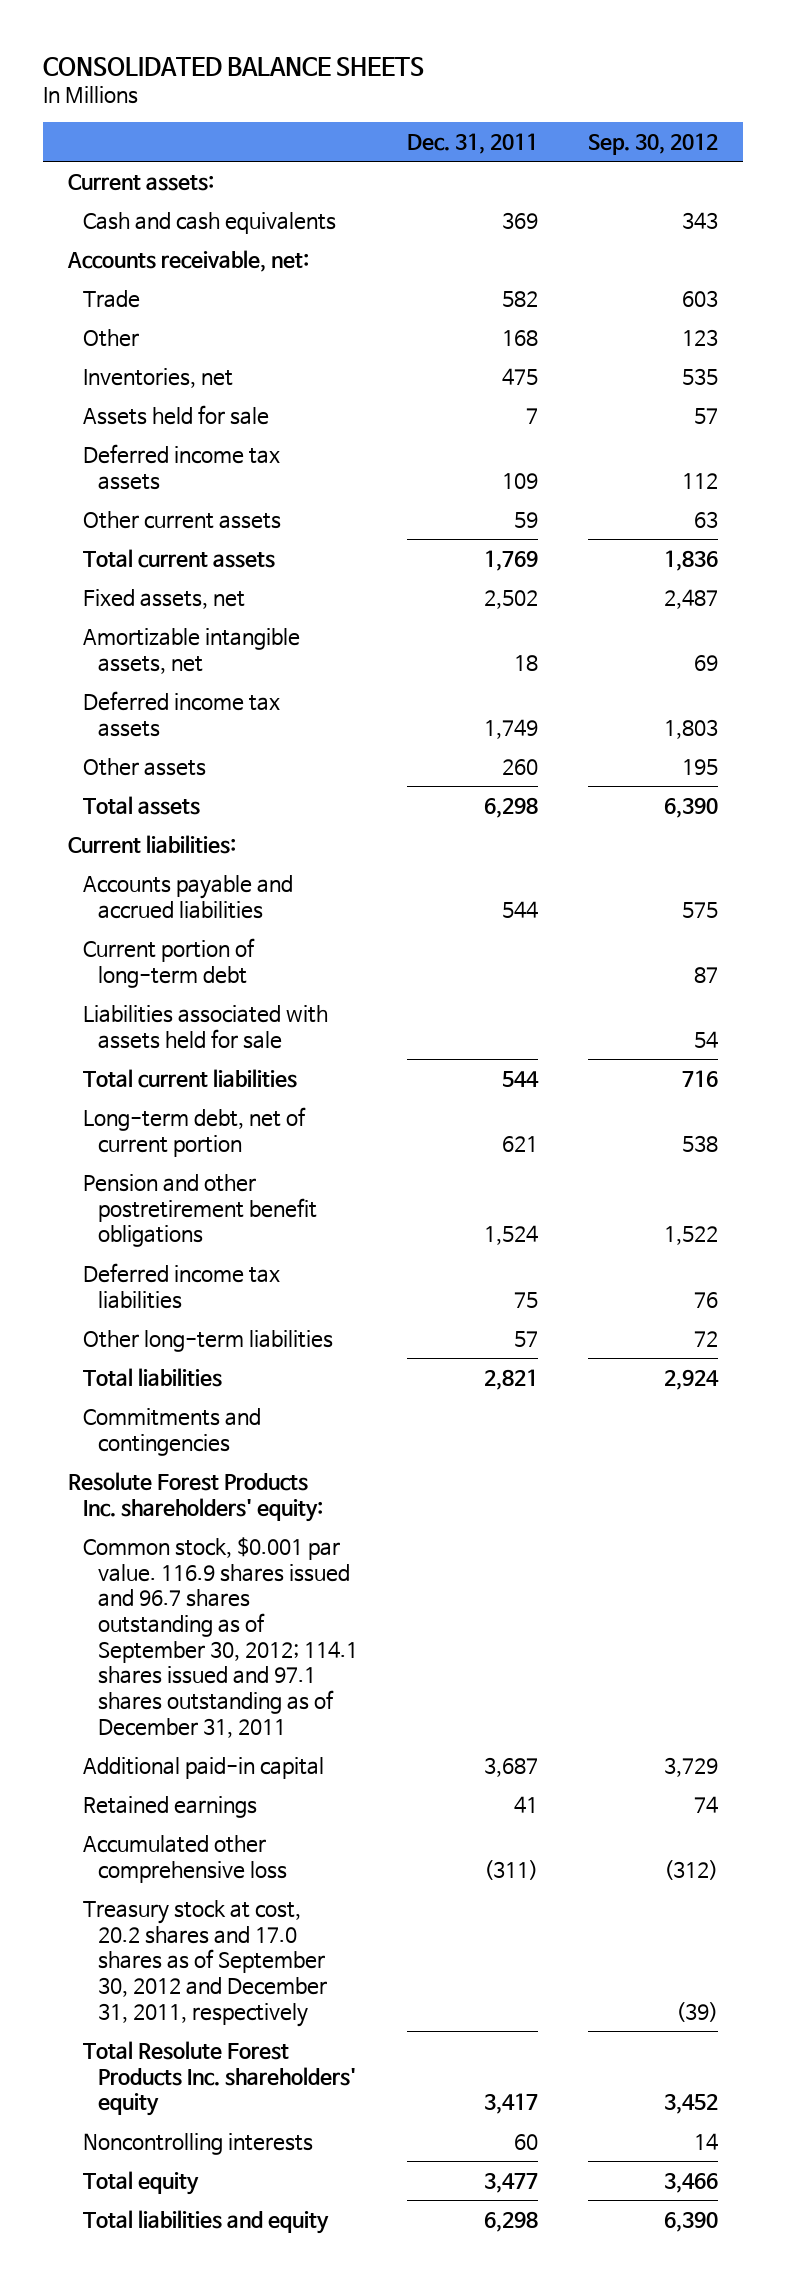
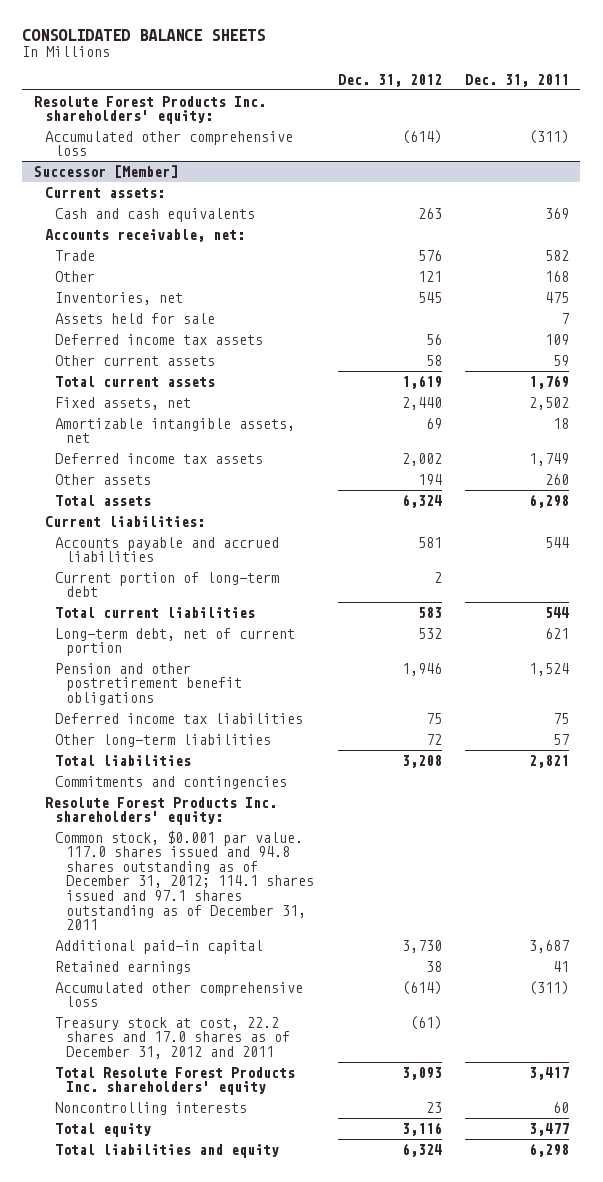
- | Dec. 31, 2011 | Sep. 30, 2012
+ | Dec. 31, 2012 | Dec. 31, 2011
+ Resolute Forest Products Inc. shareholders' equity:
+ Accumulated other comprehensive loss | (614) | (311)
+ Successor [Member]
- Liabilities associated with assets held for sale | | 54
- Common stock, $0.001 par value. 116.9 shares issued and 96.7 shares outstanding as of September 30, 2012; 114.1 shares issued and 97.1 shares outstanding as of December 31, 2011
+ Common stock, $0.001 par value. 117.0 shares issued and 94.8 shares outstanding as of December 31, 2012; 114.1 shares issued and 97.1 shares outstanding as of December 31, 2011
- Treasury stock at cost, 20.2 shares and 17.0 shares as of September 30, 2012 and December 31, 2011, respectively | | (39)
+ Treasury stock at cost, 22.2 shares and 17.0 shares as of December 31, 2012 and 2011 | (61) |

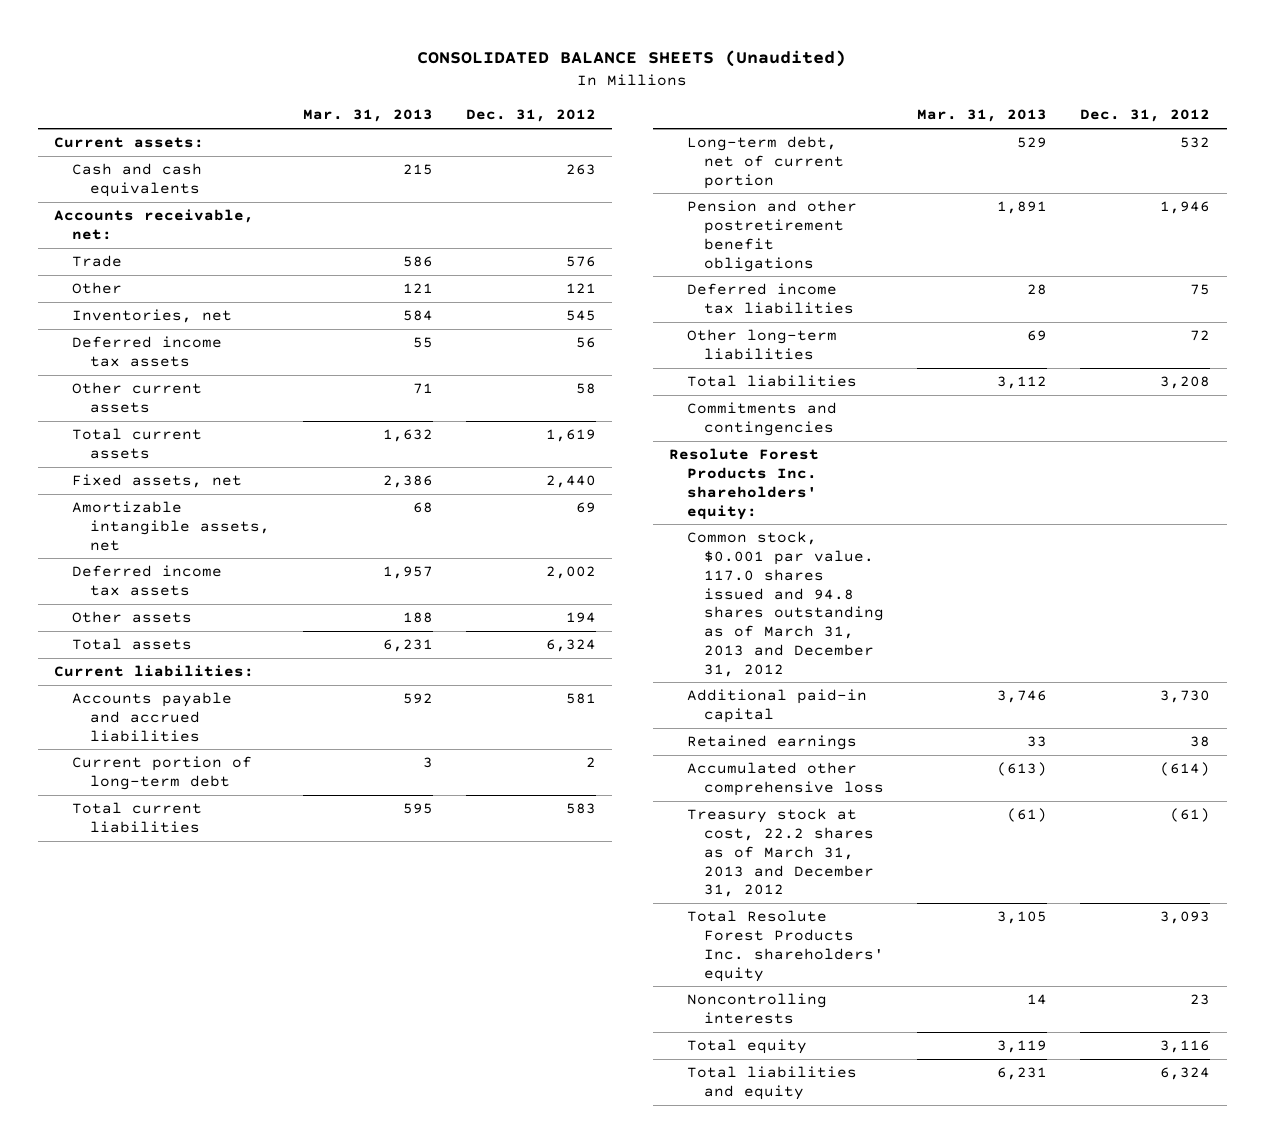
- CONSOLIDATED BALANCE SHEETS
+ CONSOLIDATED BALANCE SHEETS (Unaudited)
- | Dec. 31, 2012 | Dec. 31, 2011
+ | Mar. 31, 2013 | Dec. 31, 2012
- Resolute Forest Products Inc. shareholders' equity:
- Accumulated other comprehensive loss | (614) | (311)
- Successor [Member]
- Assets held for sale | | 7
- Common stock, $0.001 par value. 117.0 shares issued and 94.8 shares outstanding as of December 31, 2012; 114.1 shares issued and 97.1 shares outstanding as of December 31, 2011
+ Common stock, $0.001 par value. 117.0 shares issued and 94.8 shares outstanding as of March 31, 2013 and December 31, 2012
- Treasury stock at cost, 22.2 shares and 17.0 shares as of December 31, 2012 and 2011 | (61) |
+ Treasury stock at cost, 22.2 shares as of March 31, 2013 and December 31, 2012 | (61) | (61)

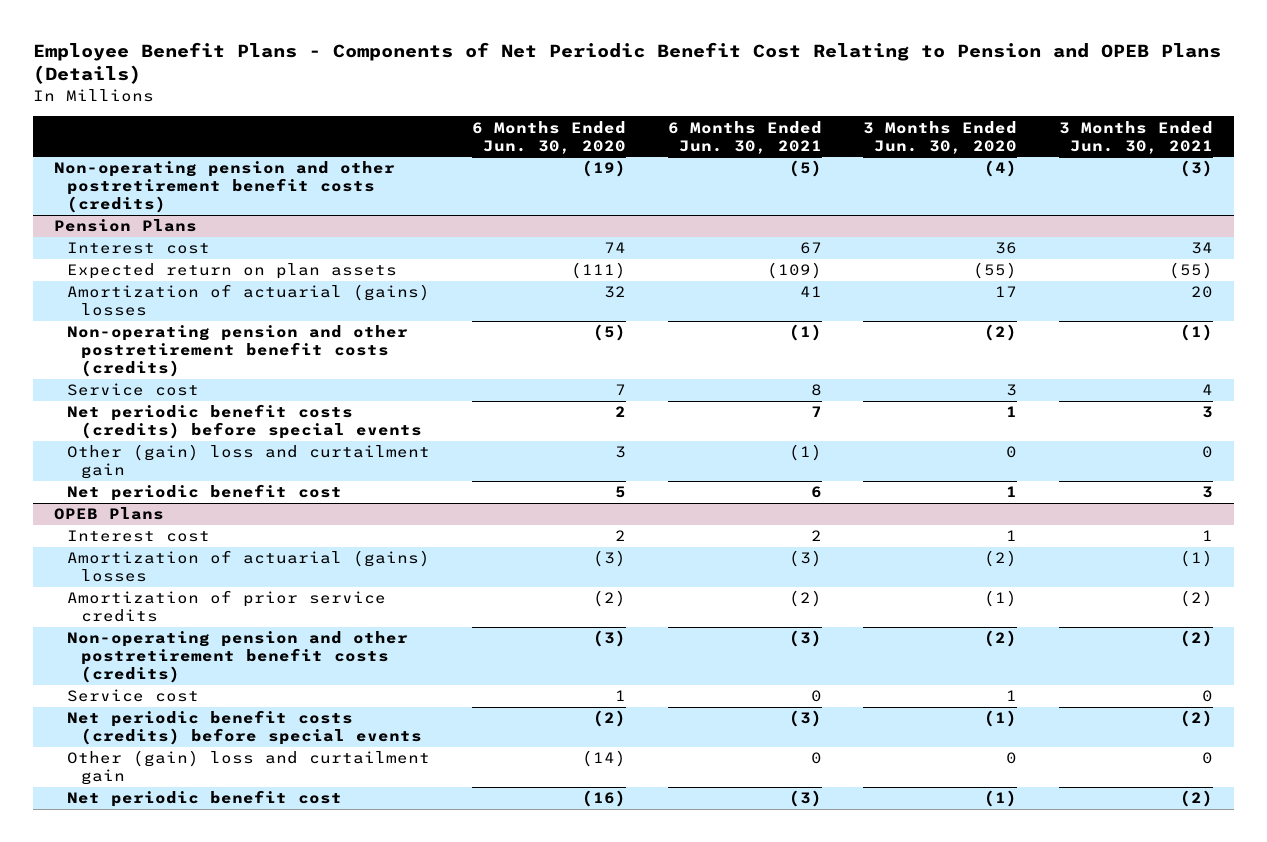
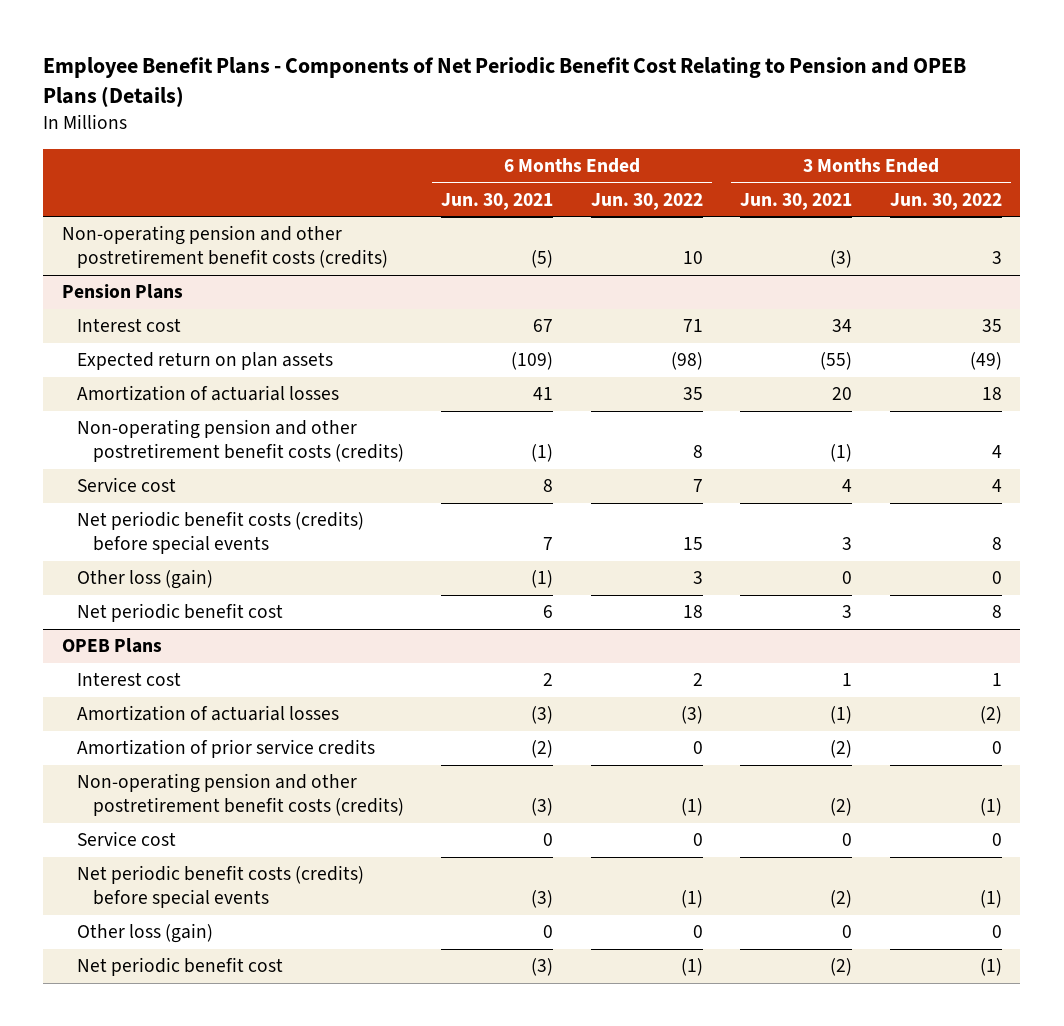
- | 6 Months Ended Jun. 30, 2020 | 6 Months Ended Jun. 30, 2021 | 3 Months Ended Jun. 30, 2020 | 3 Months Ended Jun. 30, 2021
+ | 6 Months Ended Jun. 30, 2021 | 6 Months Ended Jun. 30, 2022 | 3 Months Ended Jun. 30, 2021 | 3 Months Ended Jun. 30, 2022
@ Pension Plans
- Amortization of actuarial (gains) losses | 32 | 41 | 17 | 20
+ Amortization of actuarial losses | 41 | 35 | 20 | 18
- Other (gain) loss and curtailment gain | 3 | (1) | 0 | 0
+ Other loss (gain) | (1) | 3 | 0 | 0
@ OPEB Plans
- Amortization of actuarial (gains) losses | (3) | (3) | (2) | (1)
+ Amortization of actuarial losses | (3) | (3) | (1) | (2)
- Other (gain) loss and curtailment gain | (14) | 0 | 0 | 0
+ Other loss (gain) | 0 | 0 | 0 | 0

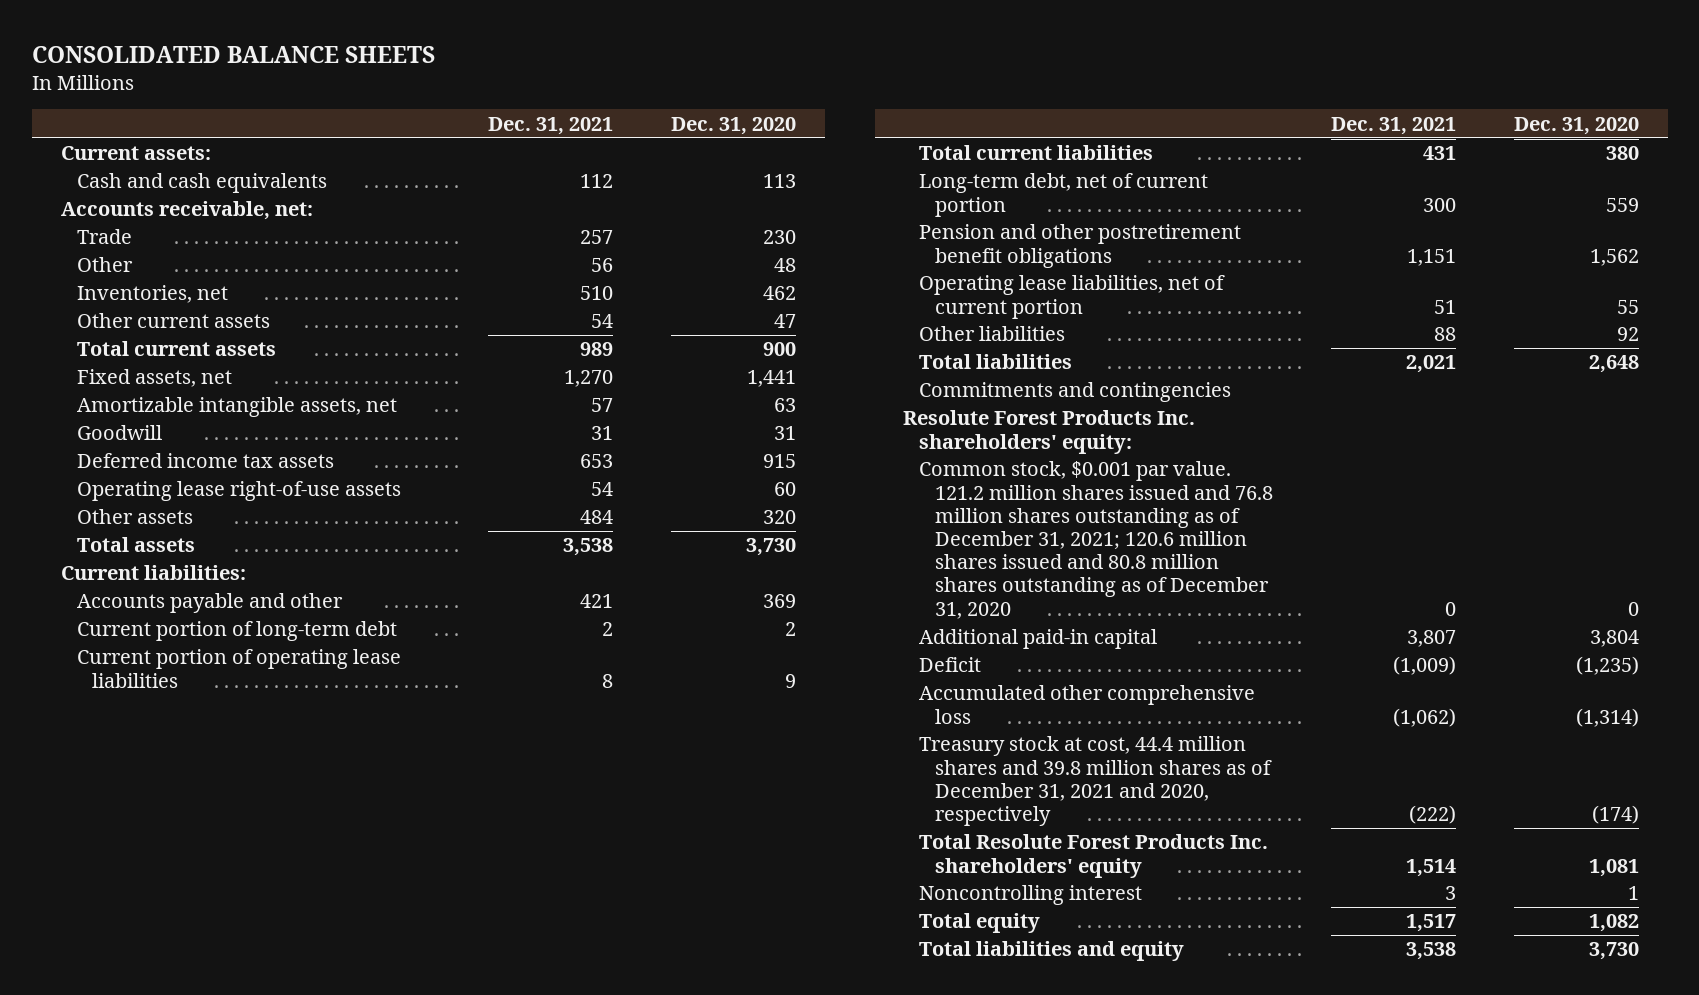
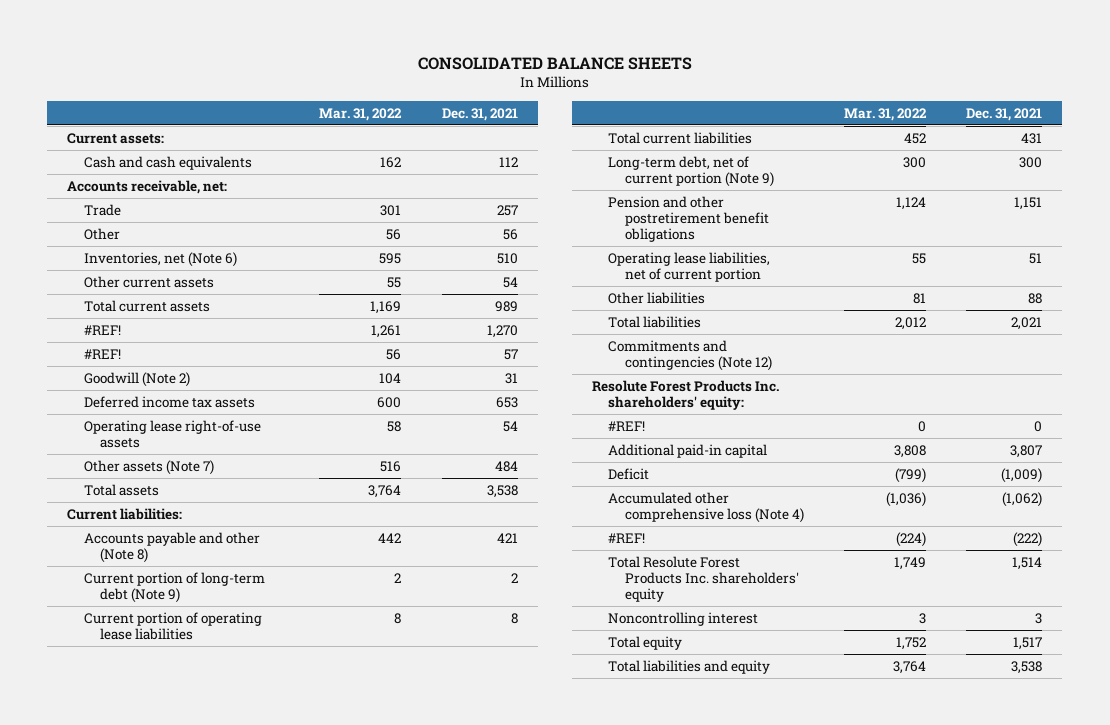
- | Dec. 31, 2021 | Dec. 31, 2020
+ | Mar. 31, 2022 | Dec. 31, 2021
- Inventories, net | 510 | 462
+ Inventories, net (Note 6) | 595 | 510
- Fixed assets, net | 1,270 | 1,441
- Amortizable intangible assets, net | 57 | 63
- Goodwill | 31 | 31
+ #REF! | 1,261 | 1,270
+ #REF! | 56 | 57
+ Goodwill (Note 2) | 104 | 31
- Other assets | 484 | 320
+ Other assets (Note 7) | 516 | 484
- Accounts payable and other | 421 | 369
- Current portion of long-term debt | 2 | 2
+ Accounts payable and other (Note 8) | 442 | 421
+ Current portion of long-term debt (Note 9) | 2 | 2
- Long-term debt, net of current portion | 300 | 559
+ Long-term debt, net of current portion (Note 9) | 300 | 300
- Commitments and contingencies
+ Commitments and contingencies (Note 12)
- Common stock, $0.001 par value. 121.2 million shares issued and 76.8 million shares outstanding as of December 31, 2021; 120.6 million shares issued and 80.8 million shares outstanding as of December 31, 2020 | 0 | 0
+ #REF! | 0 | 0
- Accumulated other comprehensive loss | (1,062) | (1,314)
- Treasury stock at cost, 44.4 million shares and 39.8 million shares as of December 31, 2021 and 2020, respectively | (222) | (174)
+ Accumulated other comprehensive loss (Note 4) | (1,036) | (1,062)
+ #REF! | (224) | (222)

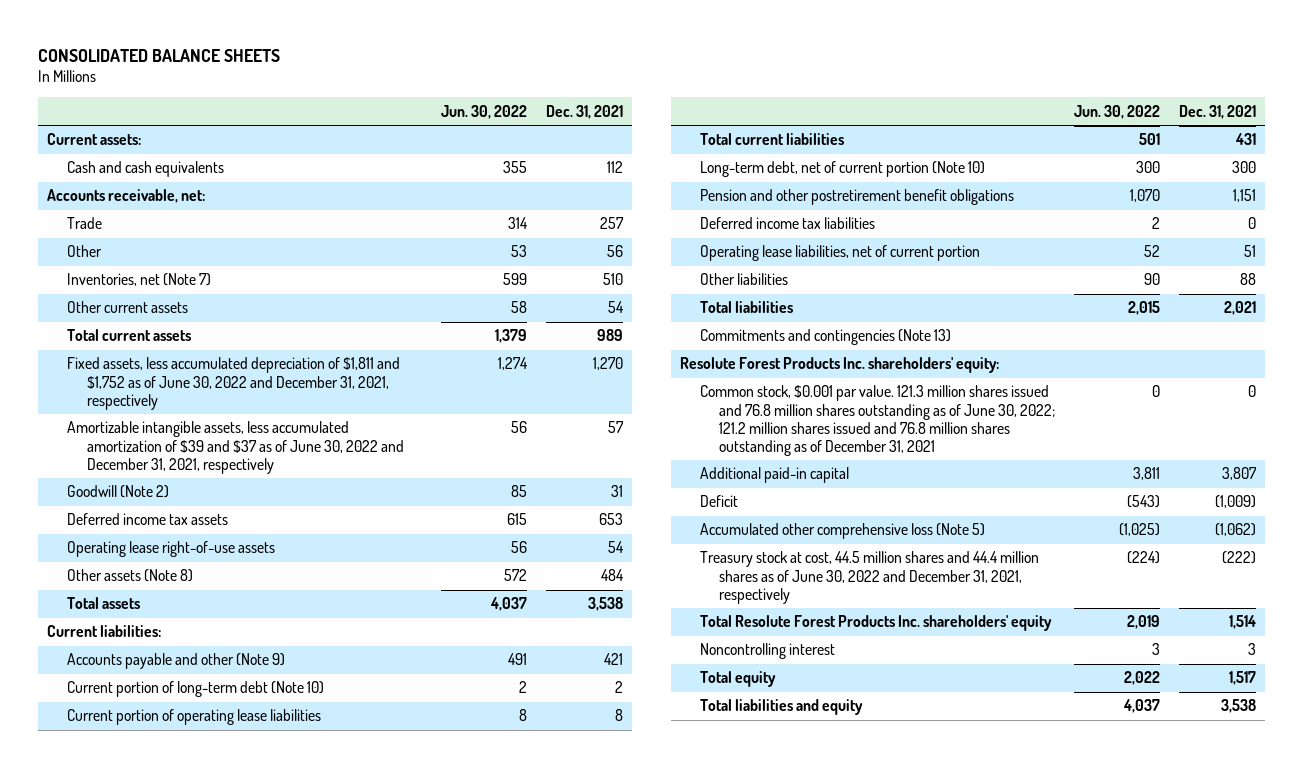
- | Mar. 31, 2022 | Dec. 31, 2021
+ | Jun. 30, 2022 | Dec. 31, 2021
- Inventories, net (Note 6) | 595 | 510
+ Inventories, net (Note 7) | 599 | 510
- #REF! | 1,261 | 1,270
- #REF! | 56 | 57
+ Fixed assets, less accumulated depreciation of $1,811 and $1,752 as of June 30, 2022 and December 31, 2021, respectively | 1,274 | 1,270
+ Amortizable intangible assets, less accumulated amortization of $39 and $37 as of June 30, 2022 and December 31, 2021, respectively | 56 | 57
- Other assets (Note 7) | 516 | 484
+ Other assets (Note 8) | 572 | 484
- Accounts payable and other (Note 8) | 442 | 421
- Current portion of long-term debt (Note 9) | 2 | 2
+ Accounts payable and other (Note 9) | 491 | 421
+ Current portion of long-term debt (Note 10) | 2 | 2
- Long-term debt, net of current portion (Note 9) | 300 | 300
+ Long-term debt, net of current portion (Note 10) | 300 | 300
+ Deferred income tax liabilities | 2 | 0
- Commitments and contingencies (Note 12)
+ Commitments and contingencies (Note 13)
- #REF! | 0 | 0
+ Common stock, $0.001 par value. 121.3 million shares issued and 76.8 million shares outstanding as of June 30, 2022; 121.2 million shares issued and 76.8 million shares outstanding as of December 31, 2021 | 0 | 0
- Accumulated other comprehensive loss (Note 4) | (1,036) | (1,062)
- #REF! | (224) | (222)
+ Accumulated other comprehensive loss (Note 5) | (1,025) | (1,062)
+ Treasury stock at cost, 44.5 million shares and 44.4 million shares as of June 30, 2022 and December 31, 2021, respectively | (224) | (222)

